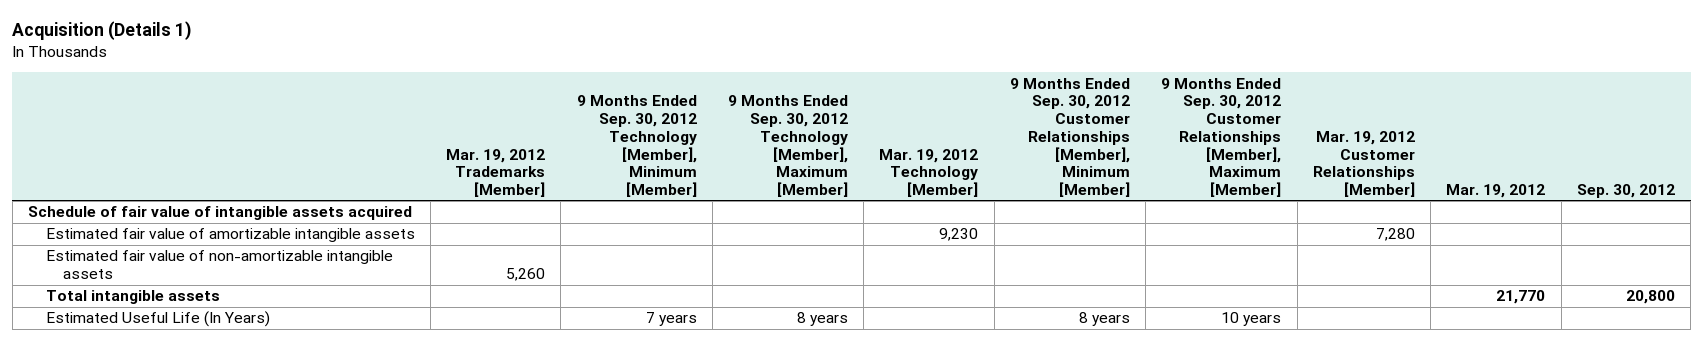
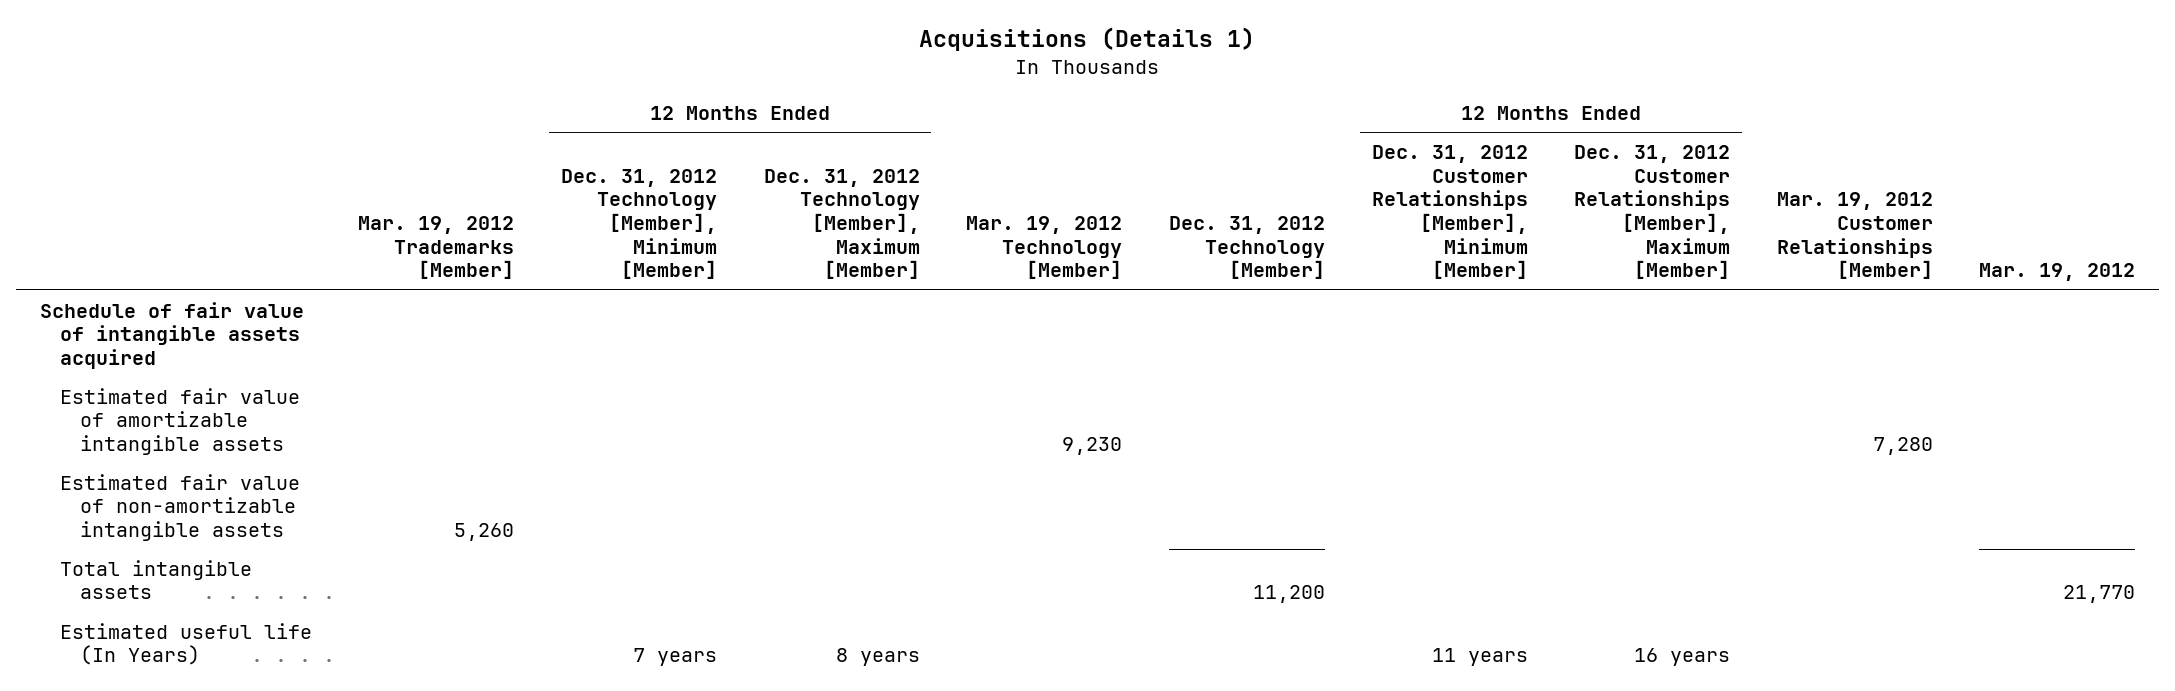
- Acquisition (Details 1)
+ Acquisitions (Details 1)
- | Mar. 19, 2012 Trademarks [Member] | 9 Months Ended Sep. 30, 2012 Technology [Member], Minimum [Member] | 9 Months Ended Sep. 30, 2012 Technology [Member], Maximum [Member] | Mar. 19, 2012 Technology [Member] | 9 Months Ended Sep. 30, 2012 Customer Relationships [Member], Minimum [Member] | 9 Months Ended Sep. 30, 2012 Customer Relationships [Member], Maximum [Member] | Mar. 19, 2012 Customer Relationships [Member] | Mar. 19, 2012 | Sep. 30, 2012
+ | Mar. 19, 2012 Trademarks [Member] | 12 Months Ended Dec. 31, 2012 Technology [Member], Minimum [Member] | 12 Months Ended Dec. 31, 2012 Technology [Member], Maximum [Member] | Mar. 19, 2012 Technology [Member] | Dec. 31, 2012 Technology [Member] | 12 Months Ended Dec. 31, 2012 Customer Relationships [Member], Minimum [Member] | 12 Months Ended Dec. 31, 2012 Customer Relationships [Member], Maximum [Member] | Mar. 19, 2012 Customer Relationships [Member] | Mar. 19, 2012
- Estimated Useful Life (In Years) | | 7 years | 8 years | | 8 years | 10 years | | |
+ Estimated useful life (In Years) | | 7 years | 8 years | | | 11 years | 16 years | |

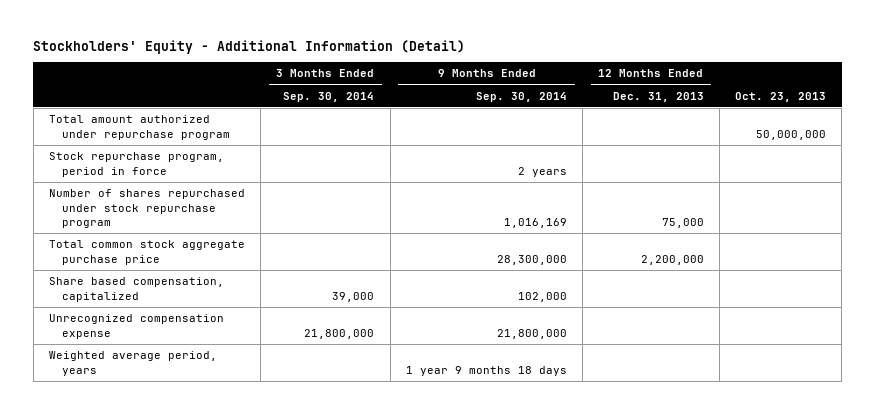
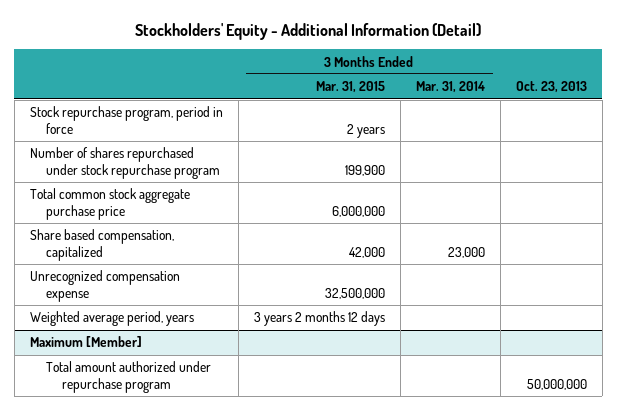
- | 3 Months Ended Sep. 30, 2014 | 9 Months Ended Sep. 30, 2014 | 12 Months Ended Dec. 31, 2013 | Oct. 23, 2013
+ | 3 Months Ended Mar. 31, 2015 | 3 Months Ended Mar. 31, 2014 | Oct. 23, 2013
- Total amount authorized under repurchase program | | | | 50,000,000
+ Maximum [Member]
+ Total amount authorized under repurchase program | | | 50,000,000

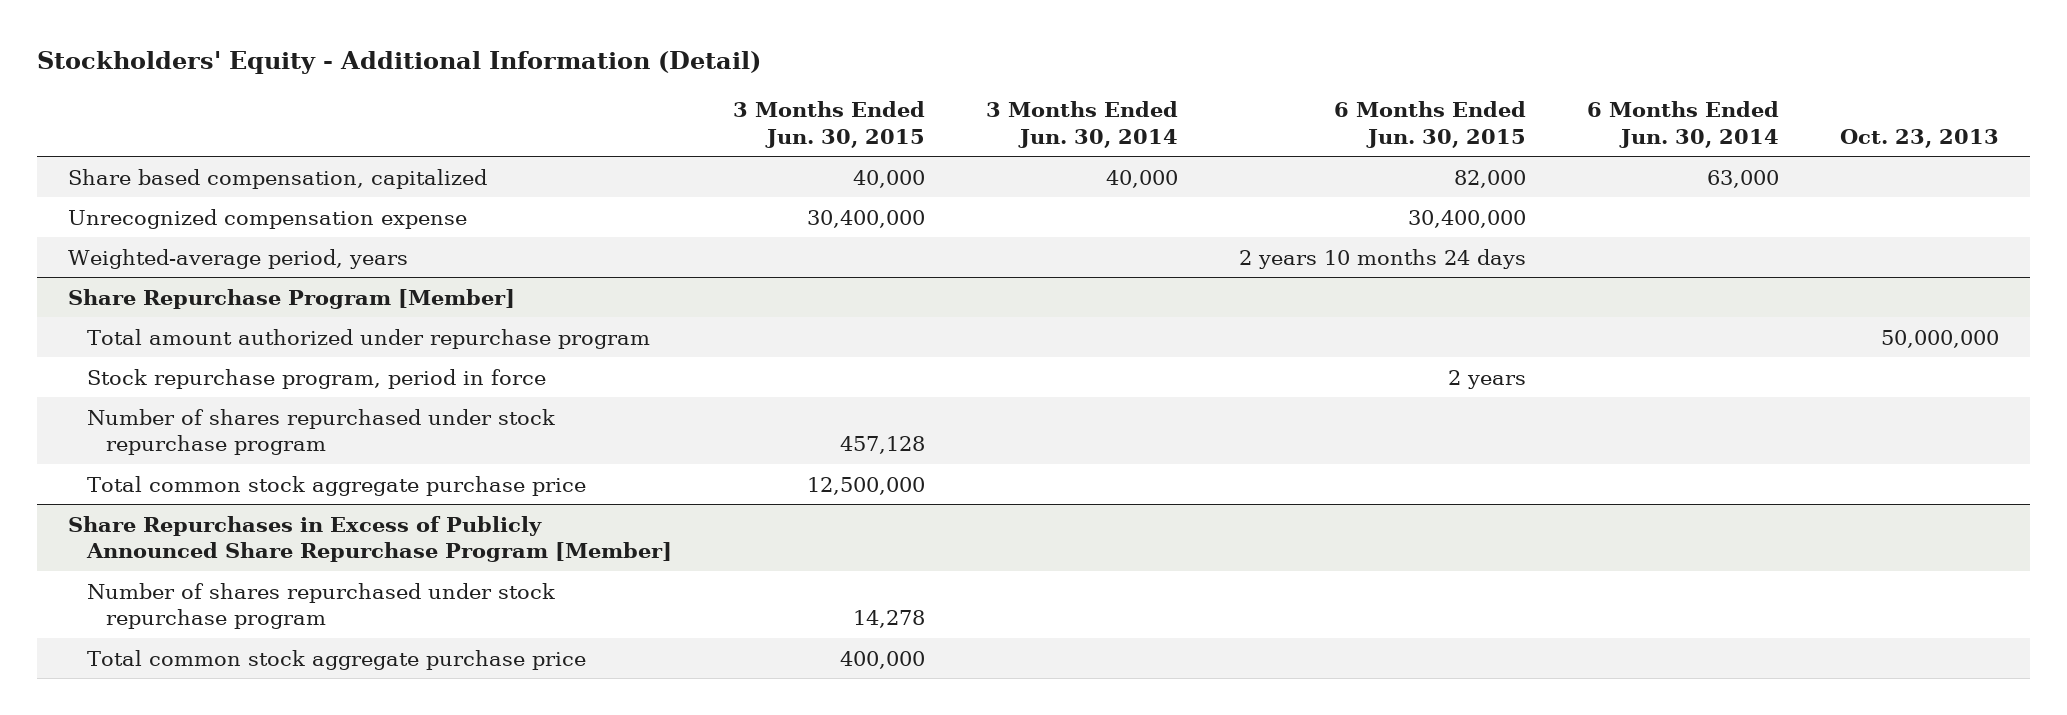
- | 3 Months Ended Mar. 31, 2015 | 3 Months Ended Mar. 31, 2014 | Oct. 23, 2013
+ | 3 Months Ended Jun. 30, 2015 | 3 Months Ended Jun. 30, 2014 | 6 Months Ended Jun. 30, 2015 | 6 Months Ended Jun. 30, 2014 | Oct. 23, 2013
- Stock repurchase program, period in force | 2 years | |
- Number of shares repurchased under stock repurchase program | 199,900 | |
- Total common stock aggregate purchase price | 6,000,000 | |
- Weighted average period, years | 3 years 2 months 12 days | |
- Maximum [Member]
+ Weighted-average period, years | | | 2 years 10 months 24 days | |
+ Share Repurchase Program [Member]
+ Stock repurchase program, period in force | | | 2 years | |
+ Number of shares repurchased under stock repurchase program | 457,128 | | | |
+ Total common stock aggregate purchase price | 12,500,000 | | | |
+ Share Repurchases in Excess of Publicly Announced Share Repurchase Program [Member]
+ Number of shares repurchased under stock repurchase program | 14,278 | | | |
+ Total common stock aggregate purchase price | 400,000 | | | |

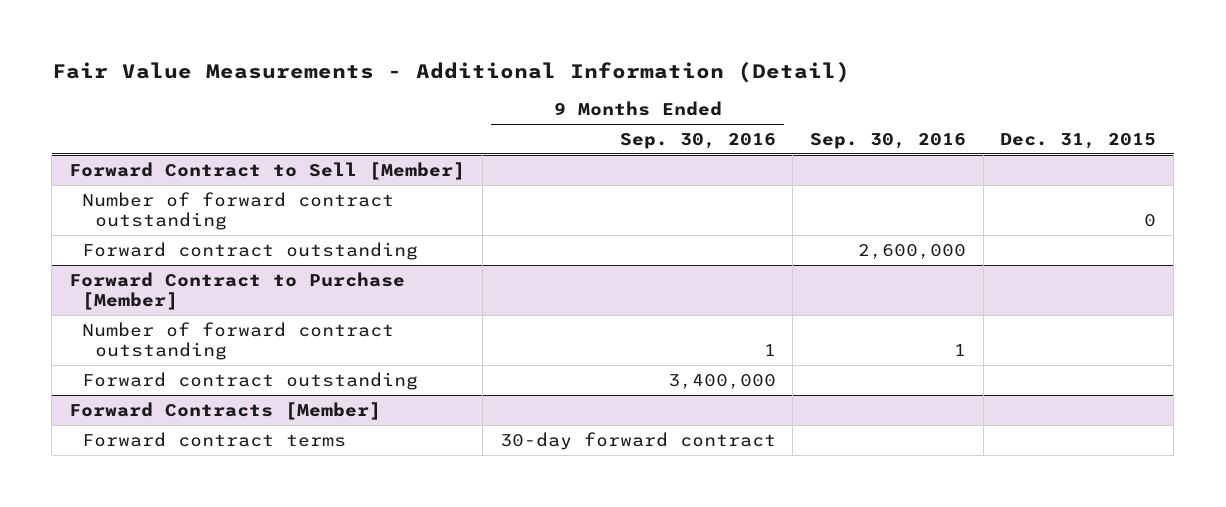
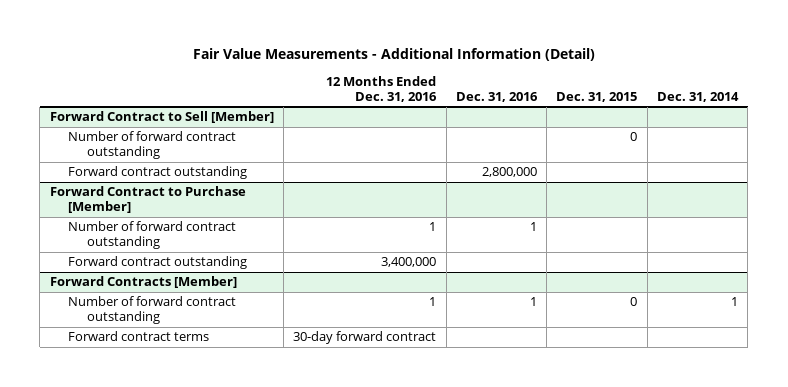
- | 9 Months Ended Sep. 30, 2016 | Sep. 30, 2016 | Dec. 31, 2015
+ | 12 Months Ended Dec. 31, 2016 | Dec. 31, 2016 | Dec. 31, 2015 | Dec. 31, 2014
@ Forward Contracts [Member]
+ Number of forward contract outstanding | 1 | 1 | 0 | 1

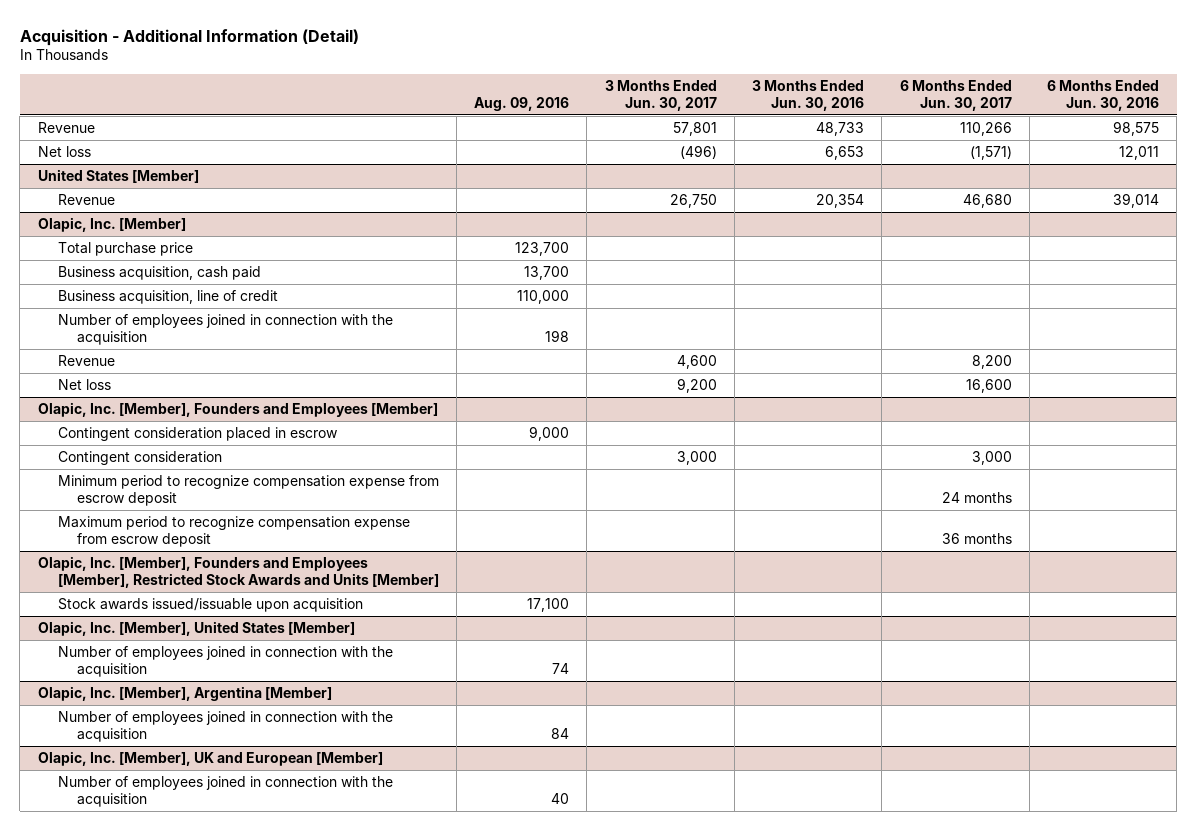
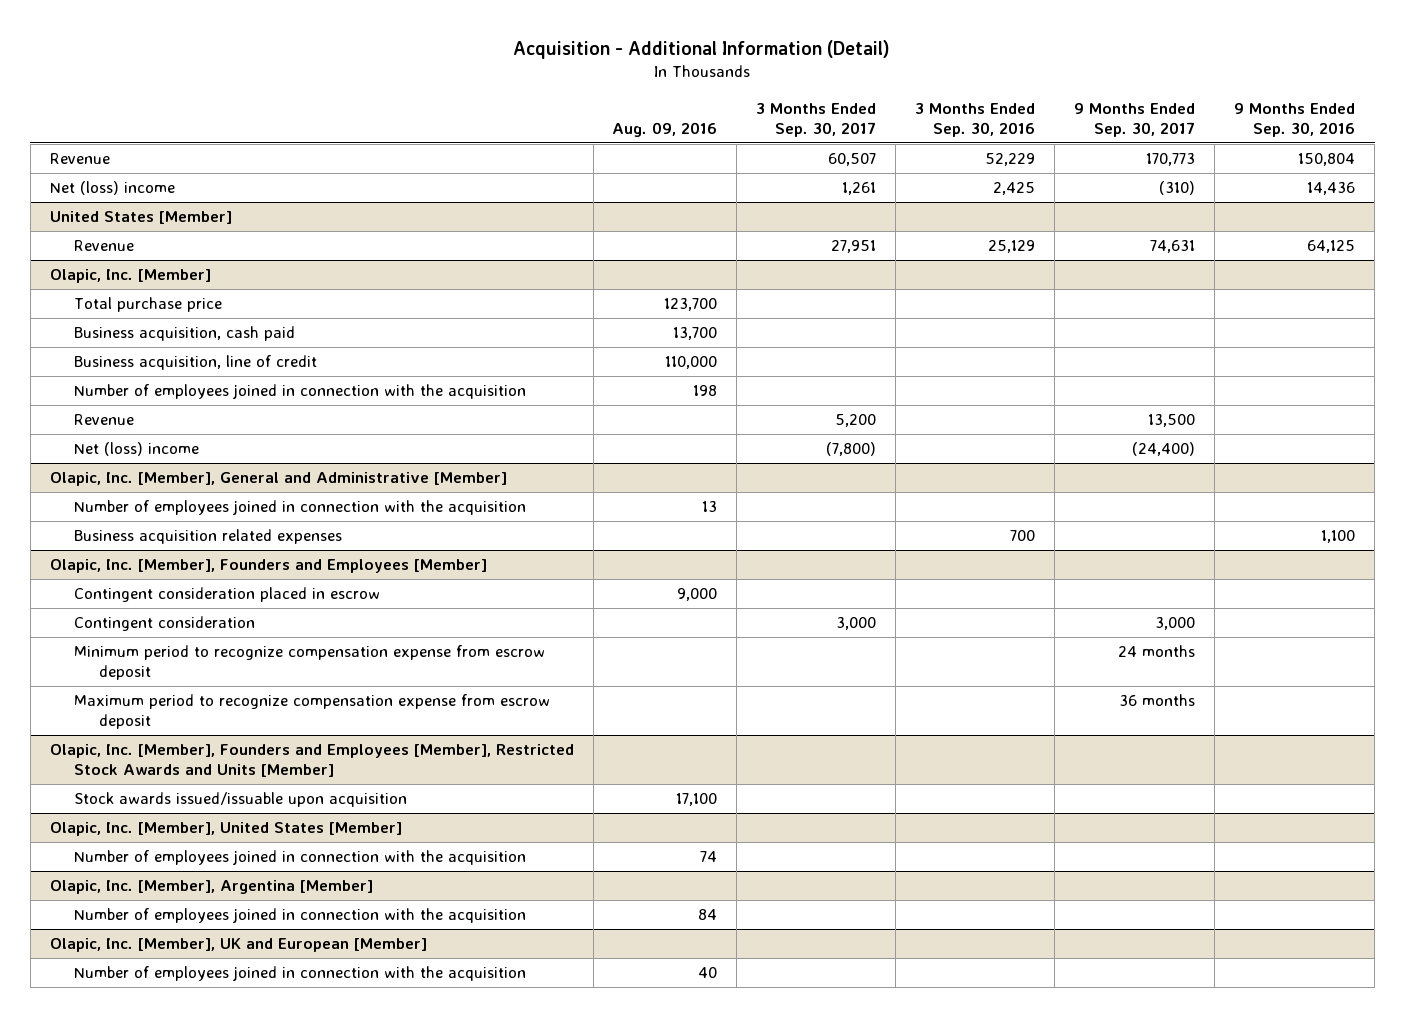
- | Aug. 09, 2016 | 3 Months Ended Jun. 30, 2017 | 3 Months Ended Jun. 30, 2016 | 6 Months Ended Jun. 30, 2017 | 6 Months Ended Jun. 30, 2016
+ | Aug. 09, 2016 | 3 Months Ended Sep. 30, 2017 | 3 Months Ended Sep. 30, 2016 | 9 Months Ended Sep. 30, 2017 | 9 Months Ended Sep. 30, 2016
- Net loss | | (496) | 6,653 | (1,571) | 12,011
+ Net (loss) income | | 1,261 | 2,425 | (310) | 14,436
@ Olapic, Inc. [Member]
- Net loss | | 9,200 | | 16,600 |
+ Net (loss) income | | (7,800) | | (24,400) |
+ Olapic, Inc. [Member], General and Administrative [Member]
+ Number of employees joined in connection with the acquisition | 13 | | | |
+ Business acquisition related expenses | | | 700 | | 1,100

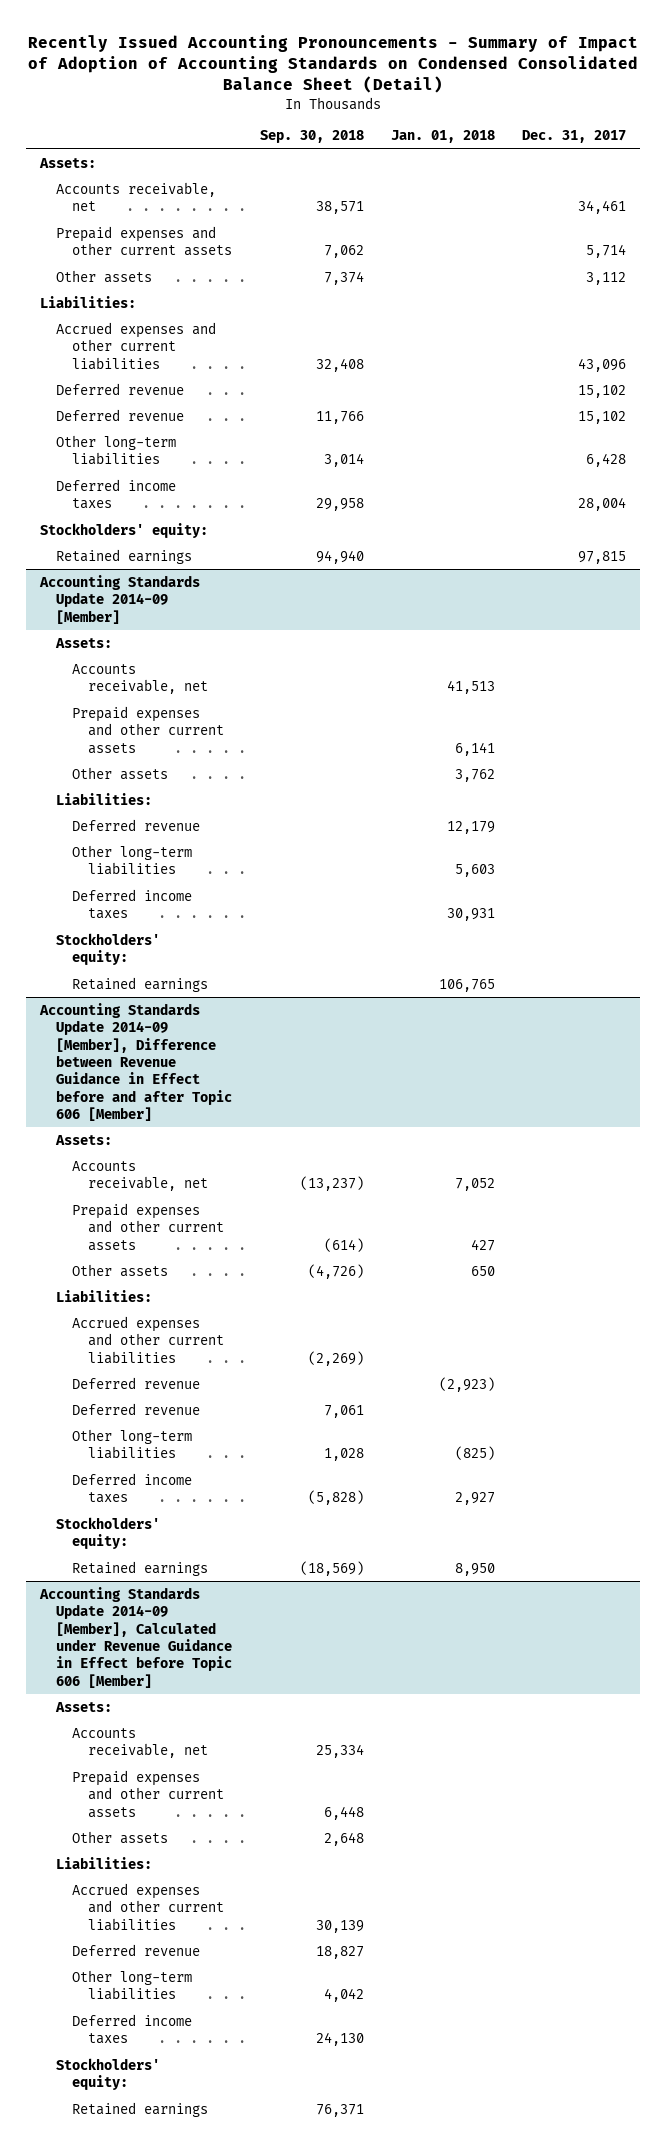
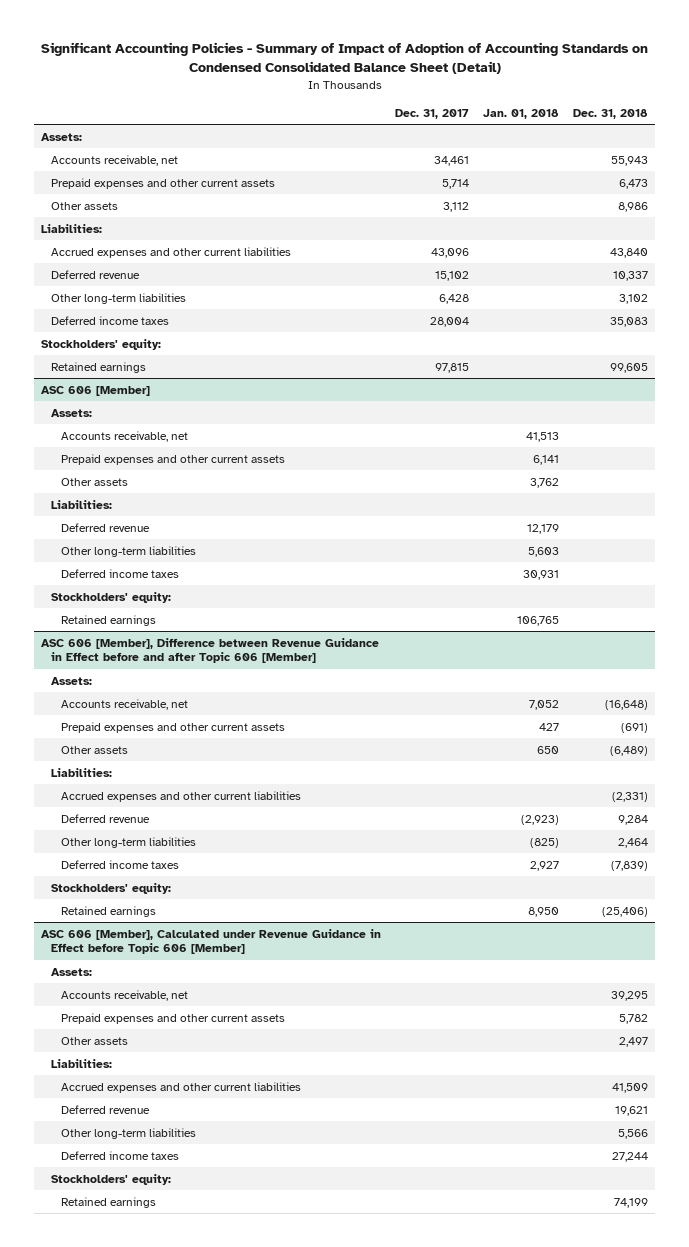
- Recently Issued Accounting Pronouncements - Summary of Impact of Adoption of Accounting Standards on Condensed Consolidated Balance Sheet (Detail)
+ Significant Accounting Policies - Summary of Impact of Adoption of Accounting Standards on Condensed Consolidated Balance Sheet (Detail)
- | Sep. 30, 2018 | Jan. 01, 2018 | Dec. 31, 2017
+ | Dec. 31, 2017 | Jan. 01, 2018 | Dec. 31, 2018
- Deferred revenue | 11,766 | | 15,102
- Accounting Standards Update 2014-09 [Member]
+ ASC 606 [Member]
- Accounting Standards Update 2014-09 [Member], Difference between Revenue Guidance in Effect before and after Topic 606 [Member]
+ ASC 606 [Member], Difference between Revenue Guidance in Effect before and after Topic 606 [Member]
- Deferred revenue | 7,061 | |
- Accounting Standards Update 2014-09 [Member], Calculated under Revenue Guidance in Effect before Topic 606 [Member]
+ ASC 606 [Member], Calculated under Revenue Guidance in Effect before Topic 606 [Member]

